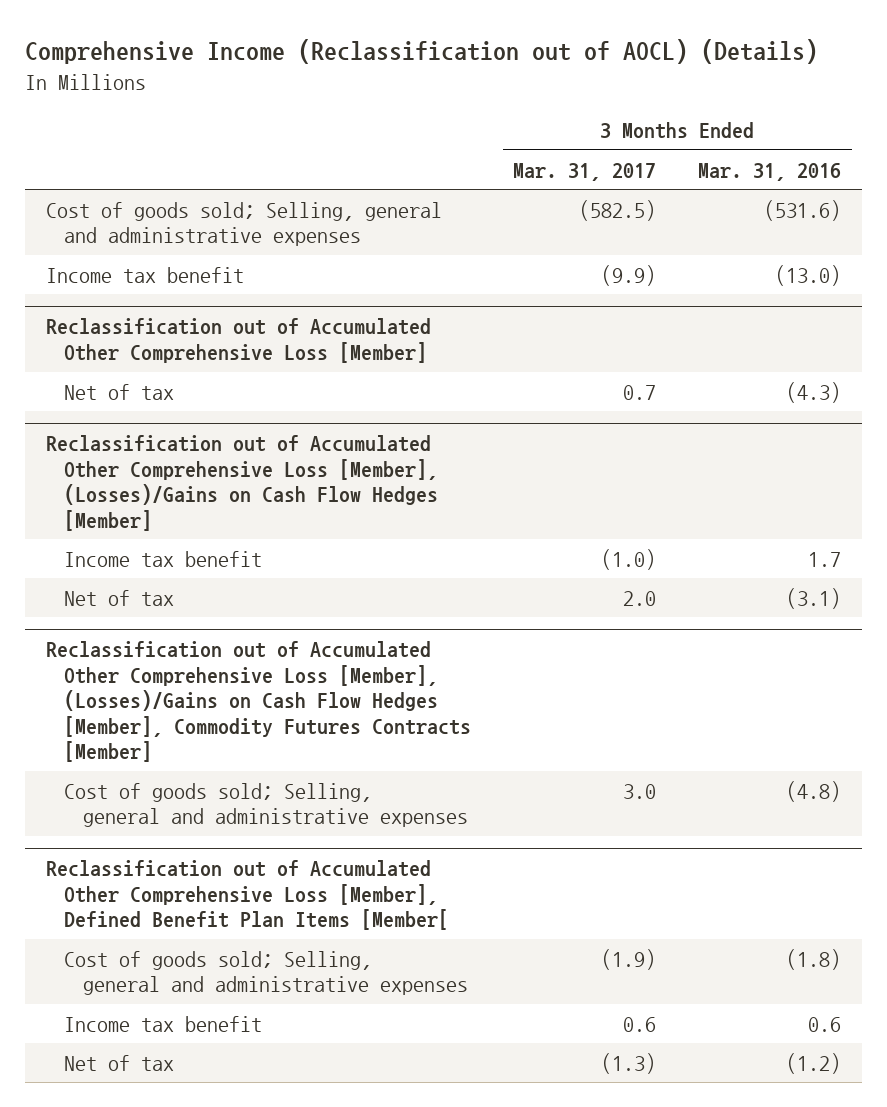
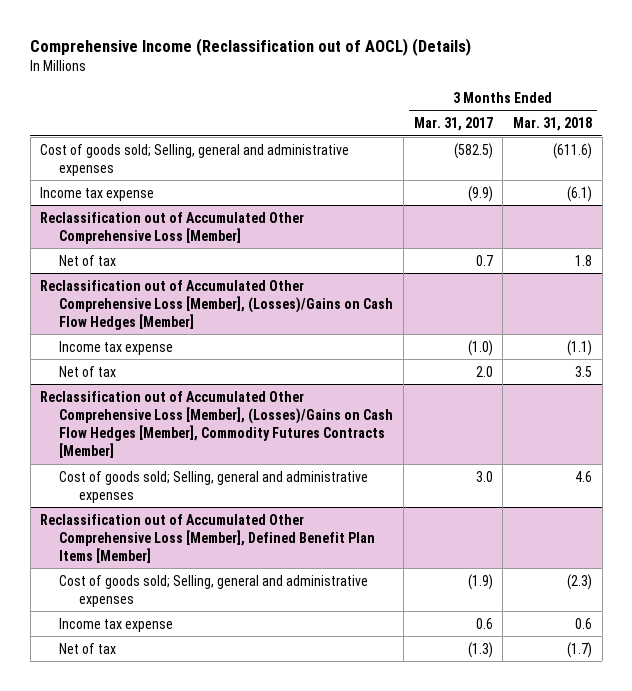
- | 3 Months Ended Mar. 31, 2017 | 3 Months Ended Mar. 31, 2016
+ | 3 Months Ended Mar. 31, 2017 | 3 Months Ended Mar. 31, 2018
- Income tax benefit | (9.9) | (13.0)
+ Income tax expense | (9.9) | (6.1)
@ Reclassification out of Accumulated Other Comprehensive Loss [Member], (Losses)/Gains on Cash Flow Hedges [Member]
- Income tax benefit | (1.0) | 1.7
+ Income tax expense | (1.0) | (1.1)
- Reclassification out of Accumulated Other Comprehensive Loss [Member], Defined Benefit Plan Items [Member[
+ Reclassification out of Accumulated Other Comprehensive Loss [Member], Defined Benefit Plan Items [Member]
- Income tax benefit | 0.6 | 0.6
+ Income tax expense | 0.6 | 0.6

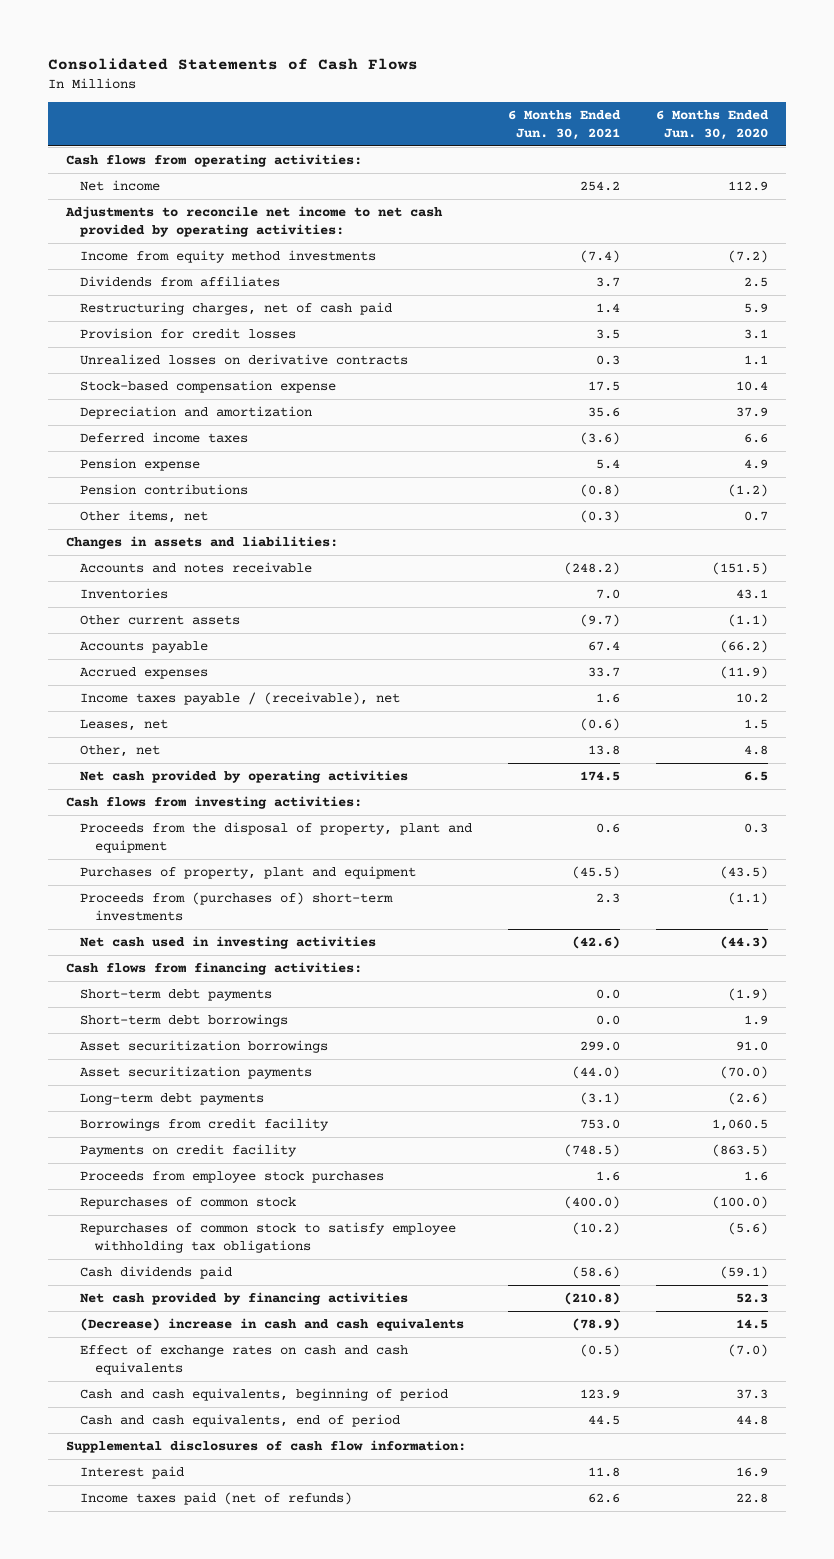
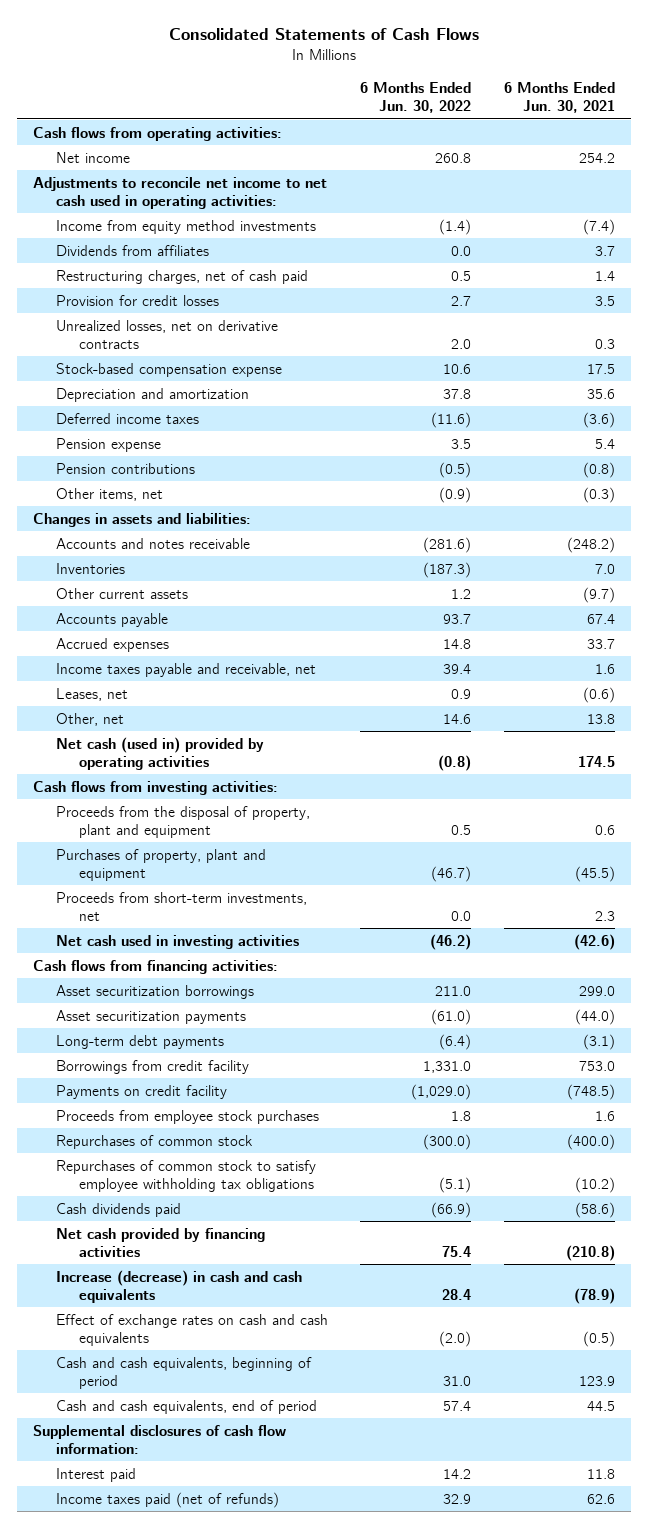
- | 6 Months Ended Jun. 30, 2021 | 6 Months Ended Jun. 30, 2020
+ | 6 Months Ended Jun. 30, 2022 | 6 Months Ended Jun. 30, 2021
- Adjustments to reconcile net income to net cash provided by operating activities:
+ Adjustments to reconcile net income to net cash used in operating activities:
- Unrealized losses on derivative contracts | 0.3 | 1.1
+ Unrealized losses, net on derivative contracts | 2.0 | 0.3
- Income taxes payable / (receivable), net | 1.6 | 10.2
+ Income taxes payable and receivable, net | 39.4 | 1.6
- Net cash provided by operating activities | 174.5 | 6.5
+ Net cash (used in) provided by operating activities | (0.8) | 174.5
- Proceeds from (purchases of) short-term investments | 2.3 | (1.1)
+ Proceeds from short-term investments, net | 0.0 | 2.3
- Short-term debt payments | 0.0 | (1.9)
- Short-term debt borrowings | 0.0 | 1.9
- (Decrease) increase in cash and cash equivalents | (78.9) | 14.5
+ Increase (decrease) in cash and cash equivalents | 28.4 | (78.9)

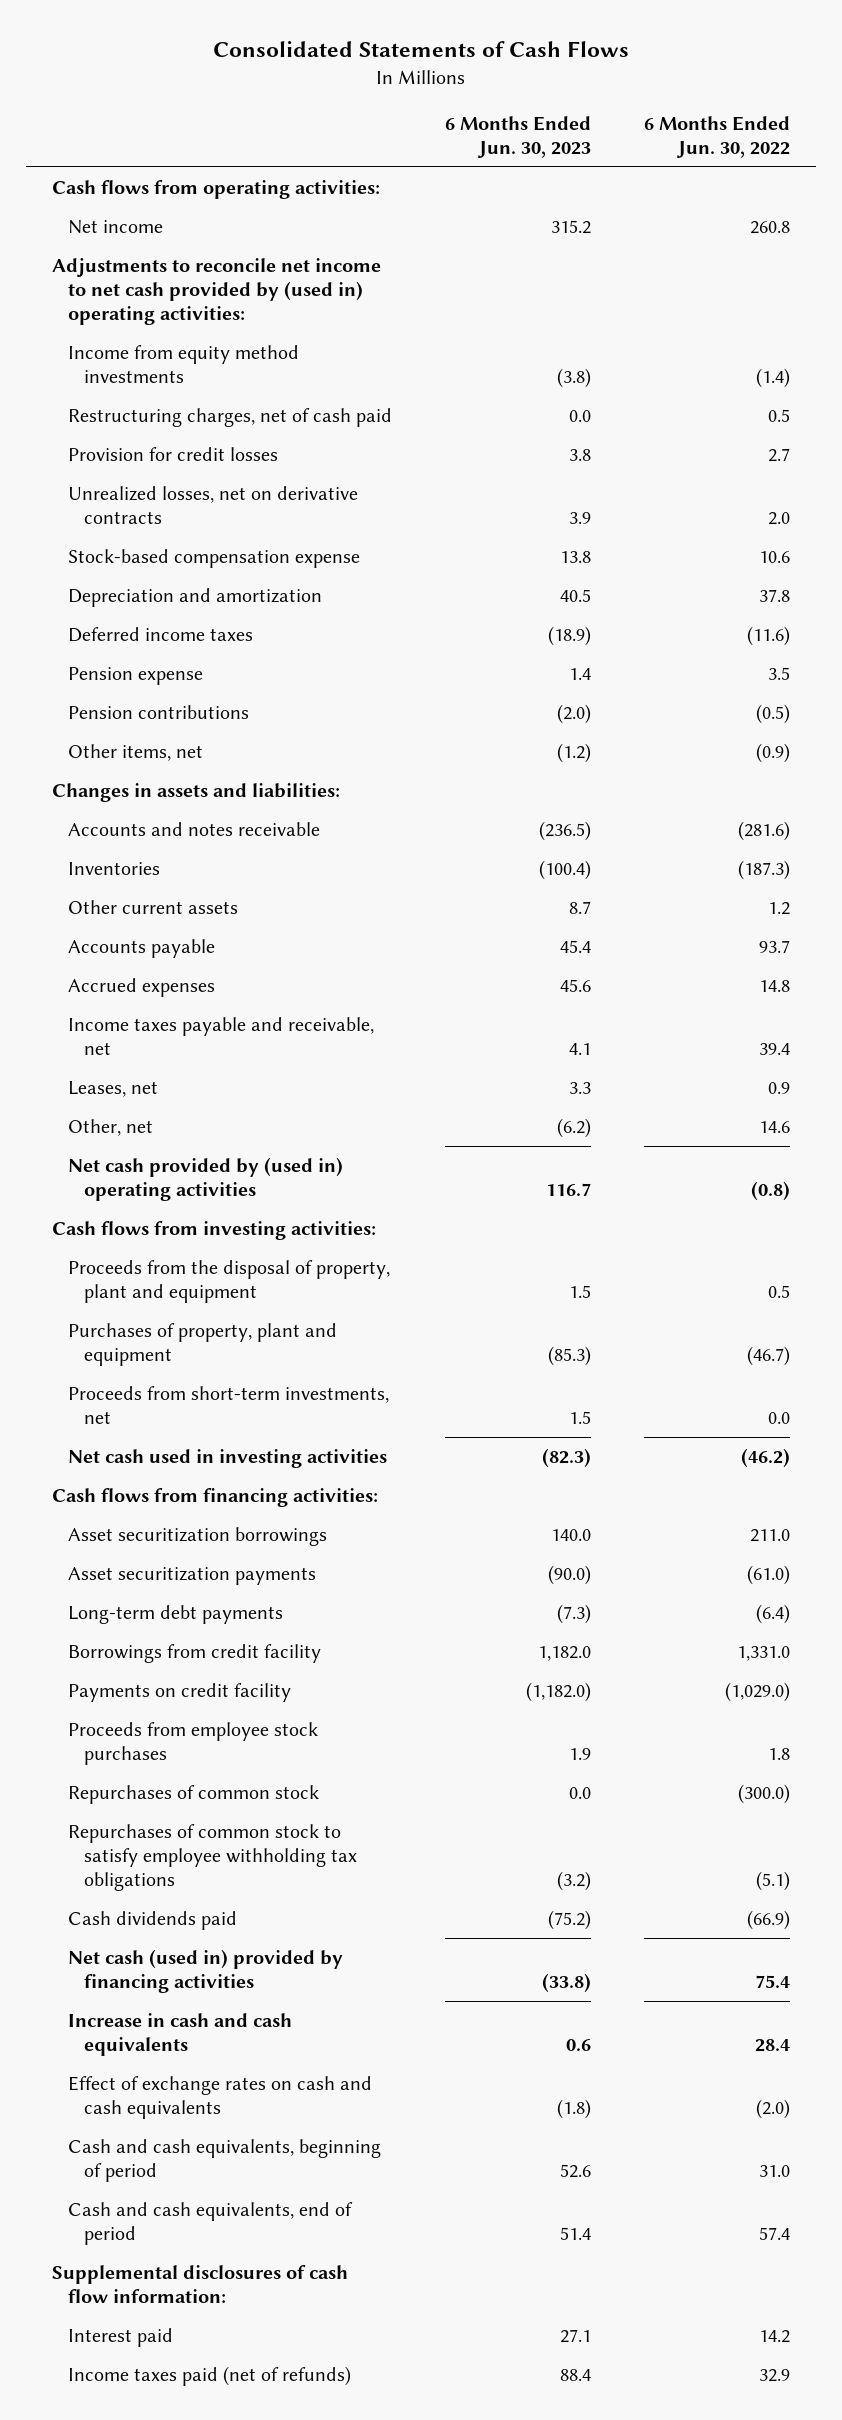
- | 6 Months Ended Jun. 30, 2022 | 6 Months Ended Jun. 30, 2021
+ | 6 Months Ended Jun. 30, 2023 | 6 Months Ended Jun. 30, 2022
- Adjustments to reconcile net income to net cash used in operating activities:
+ Adjustments to reconcile net income to net cash provided by (used in) operating activities:
- Dividends from affiliates | 0.0 | 3.7
- Net cash (used in) provided by operating activities | (0.8) | 174.5
+ Net cash provided by (used in) operating activities | 116.7 | (0.8)
- Net cash provided by financing activities | 75.4 | (210.8)
- Increase (decrease) in cash and cash equivalents | 28.4 | (78.9)
+ Net cash (used in) provided by financing activities | (33.8) | 75.4
+ Increase in cash and cash equivalents | 0.6 | 28.4

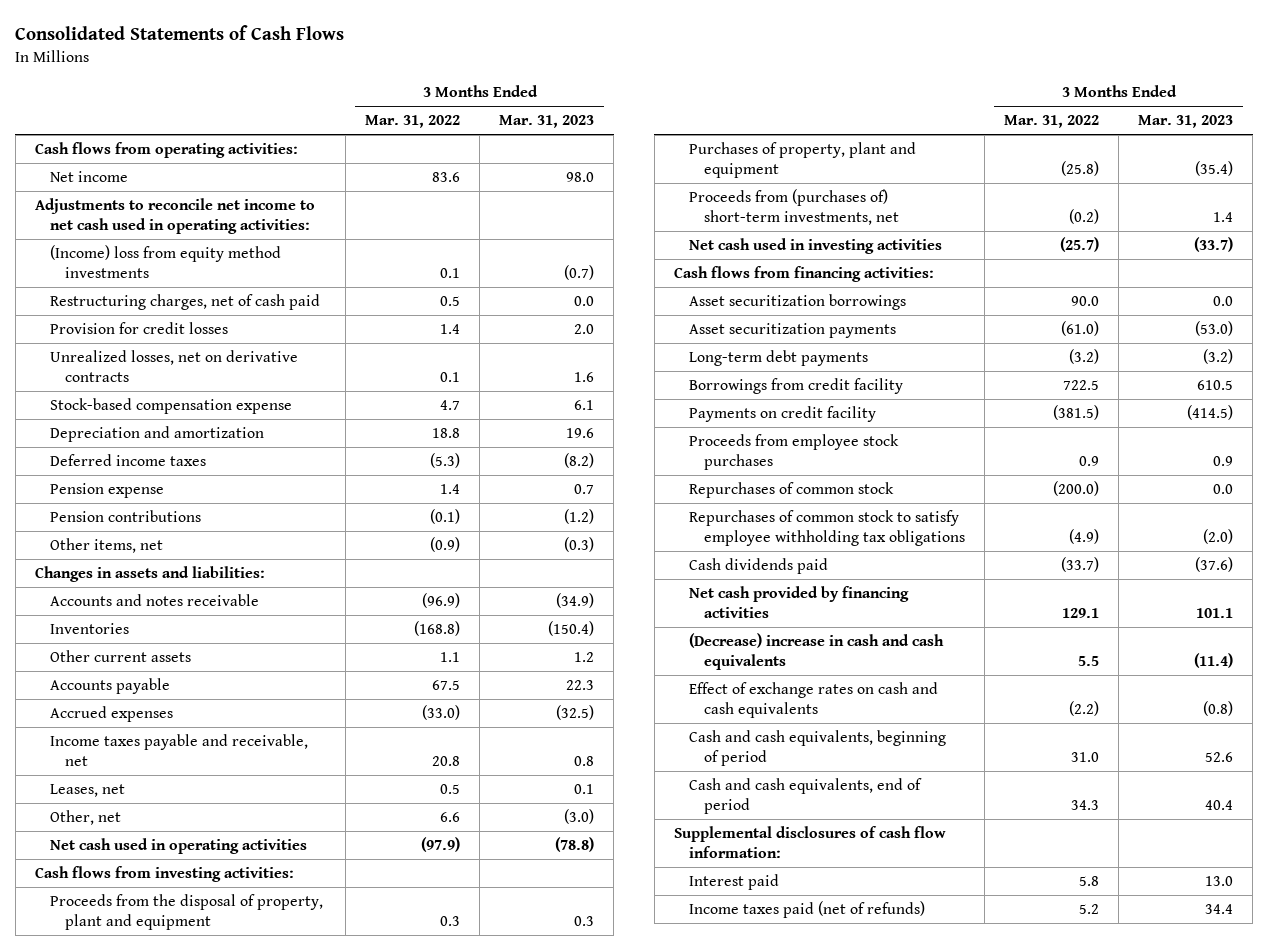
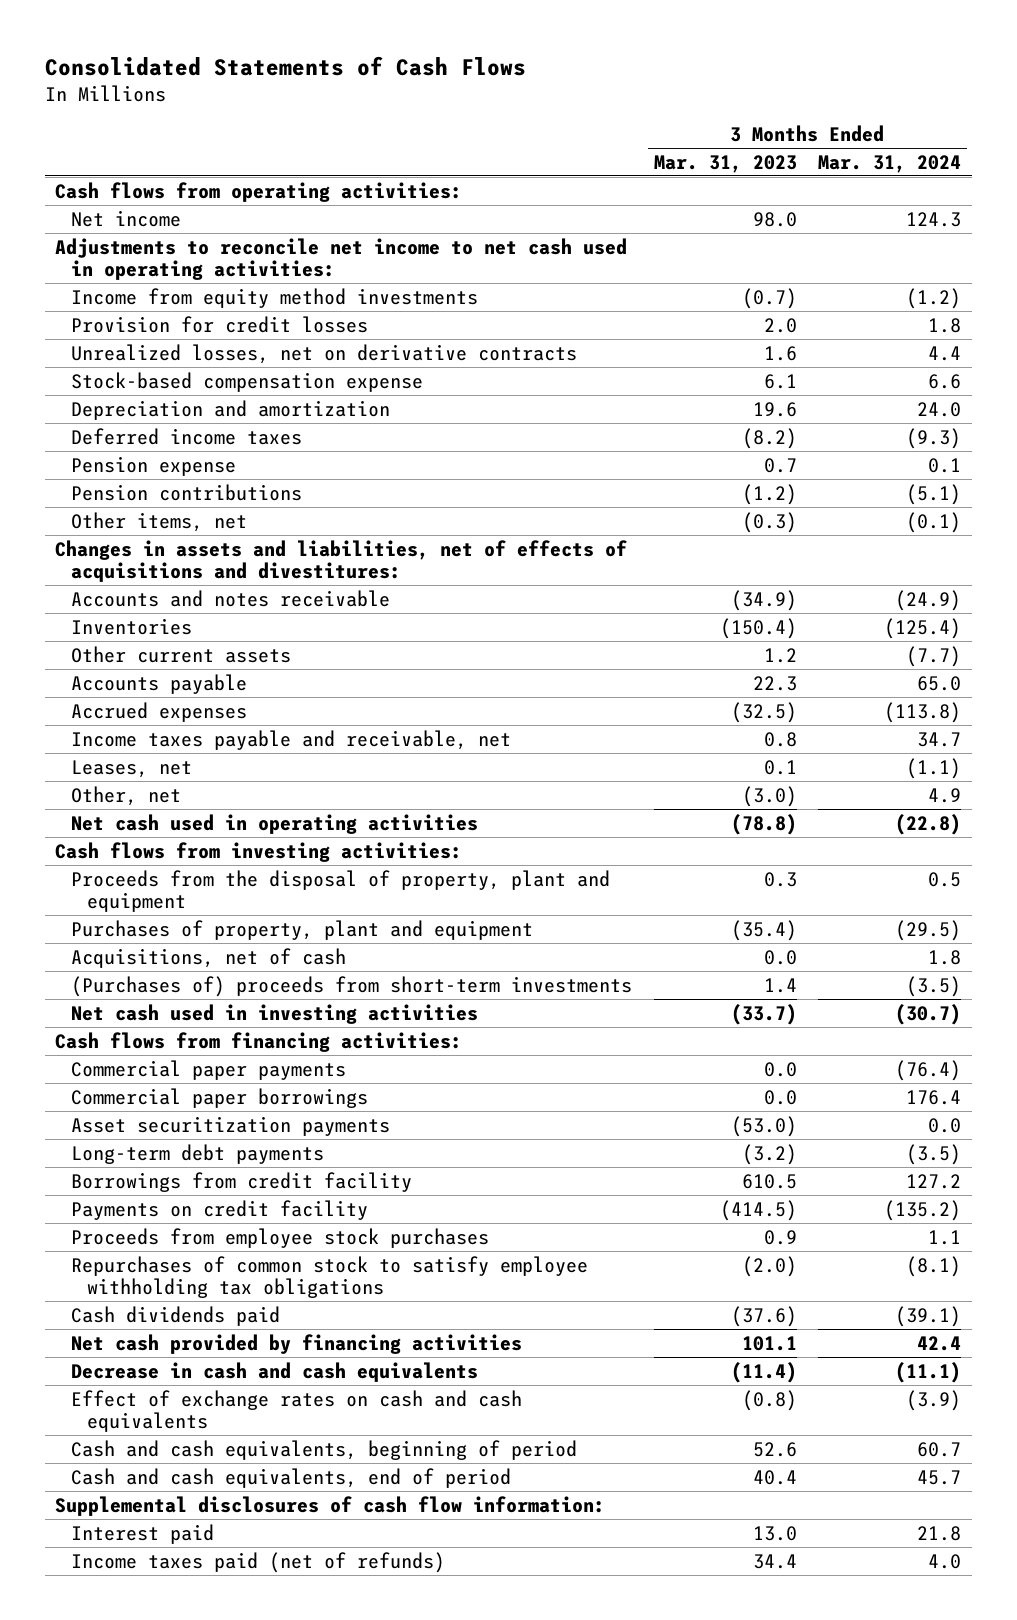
- | 3 Months Ended Mar. 31, 2022 | 3 Months Ended Mar. 31, 2023
+ | 3 Months Ended Mar. 31, 2023 | 3 Months Ended Mar. 31, 2024
- (Income) loss from equity method investments | 0.1 | (0.7)
- Restructuring charges, net of cash paid | 0.5 | 0.0
+ Income from equity method investments | (0.7) | (1.2)
- Changes in assets and liabilities:
+ Changes in assets and liabilities, net of effects of acquisitions and divestitures:
- Proceeds from (purchases of) short-term investments, net | (0.2) | 1.4
+ Acquisitions, net of cash | 0.0 | 1.8
+ (Purchases of) proceeds from short-term investments | 1.4 | (3.5)
- Asset securitization borrowings | 90.0 | 0.0
+ Commercial paper payments | 0.0 | (76.4)
+ Commercial paper borrowings | 0.0 | 176.4
- Repurchases of common stock | (200.0) | 0.0
- (Decrease) increase in cash and cash equivalents | 5.5 | (11.4)
+ Decrease in cash and cash equivalents | (11.4) | (11.1)

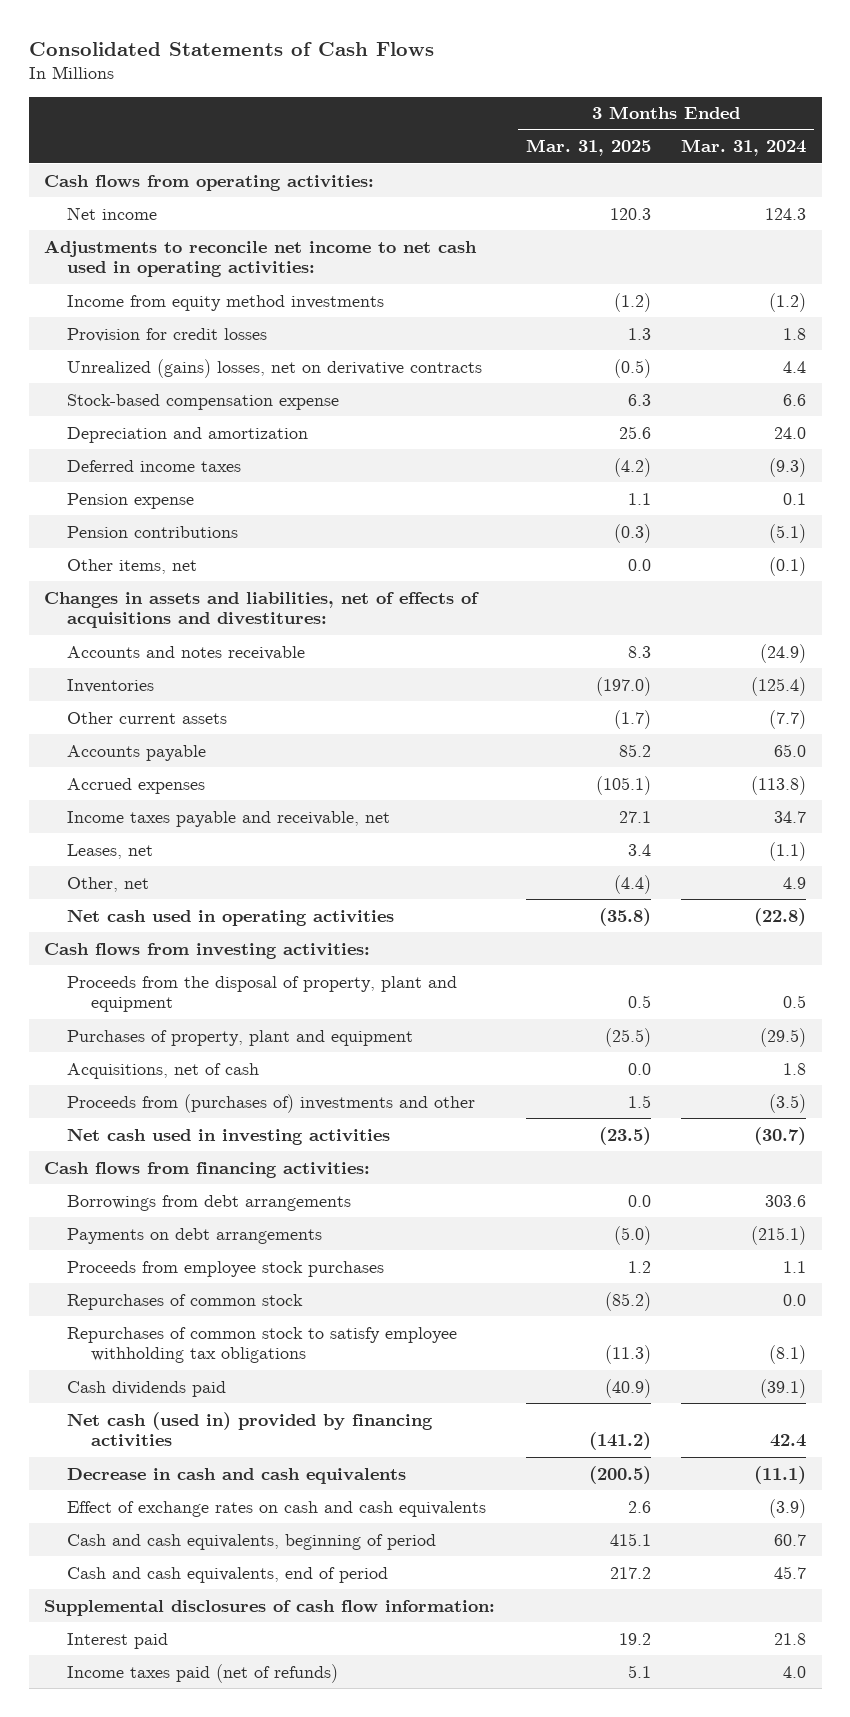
- | 3 Months Ended Mar. 31, 2023 | 3 Months Ended Mar. 31, 2024
+ | 3 Months Ended Mar. 31, 2025 | 3 Months Ended Mar. 31, 2024
- Unrealized losses, net on derivative contracts | 1.6 | 4.4
+ Unrealized (gains) losses, net on derivative contracts | (0.5) | 4.4
- (Purchases of) proceeds from short-term investments | 1.4 | (3.5)
+ Proceeds from (purchases of) investments and other | 1.5 | (3.5)
- Commercial paper payments | 0.0 | (76.4)
- Commercial paper borrowings | 0.0 | 176.4
- Asset securitization payments | (53.0) | 0.0
- Long-term debt payments | (3.2) | (3.5)
- Borrowings from credit facility | 610.5 | 127.2
- Payments on credit facility | (414.5) | (135.2)
+ Borrowings from debt arrangements | 0.0 | 303.6
+ Payments on debt arrangements | (5.0) | (215.1)
+ Repurchases of common stock | (85.2) | 0.0
- Net cash provided by financing activities | 101.1 | 42.4
+ Net cash (used in) provided by financing activities | (141.2) | 42.4

